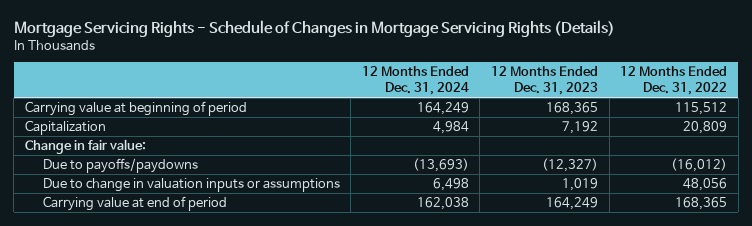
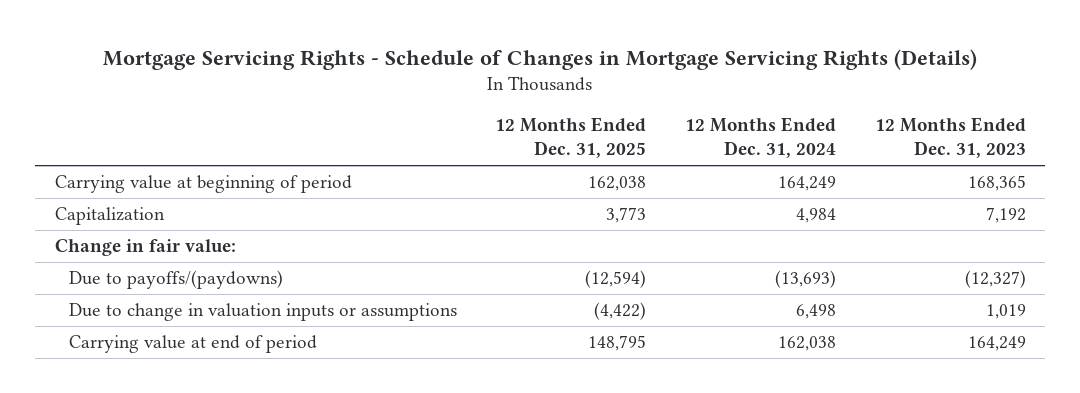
- | 12 Months Ended Dec. 31, 2024 | 12 Months Ended Dec. 31, 2023 | 12 Months Ended Dec. 31, 2022
+ | 12 Months Ended Dec. 31, 2025 | 12 Months Ended Dec. 31, 2024 | 12 Months Ended Dec. 31, 2023
- Due to payoffs/paydowns | (13,693) | (12,327) | (16,012)
+ Due to payoffs/(paydowns) | (12,594) | (13,693) | (12,327)

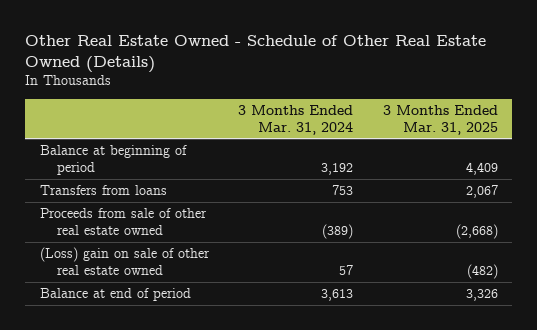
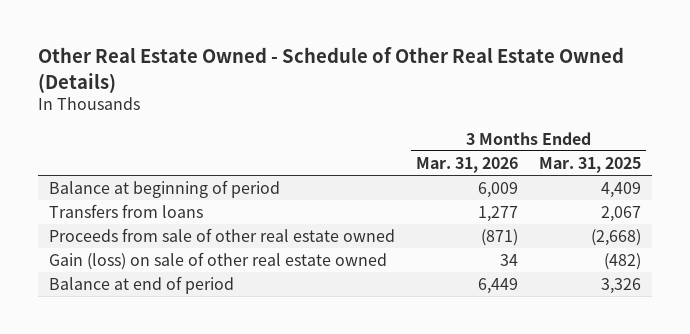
- | 3 Months Ended Mar. 31, 2024 | 3 Months Ended Mar. 31, 2025
+ | 3 Months Ended Mar. 31, 2026 | 3 Months Ended Mar. 31, 2025
- (Loss) gain on sale of other real estate owned | 57 | (482)
+ Gain (loss) on sale of other real estate owned | 34 | (482)

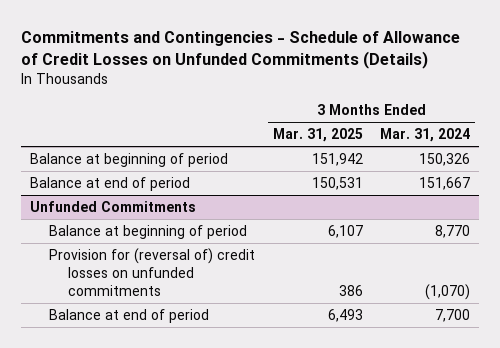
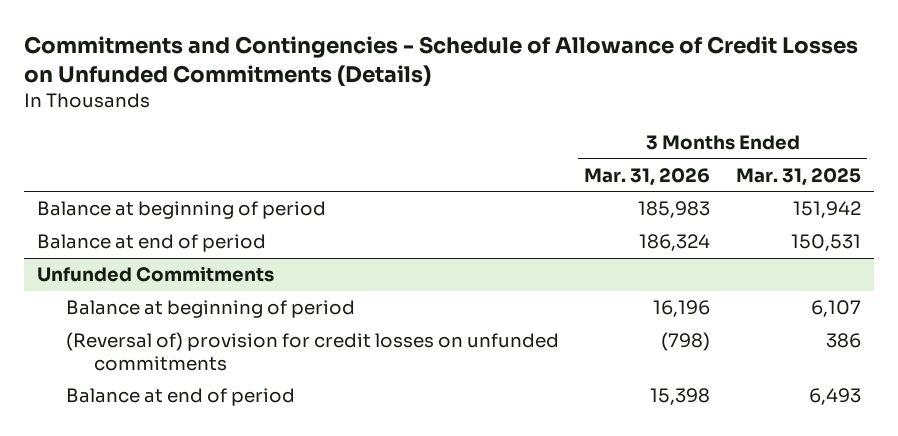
- | 3 Months Ended Mar. 31, 2025 | 3 Months Ended Mar. 31, 2024
+ | 3 Months Ended Mar. 31, 2026 | 3 Months Ended Mar. 31, 2025
@ Unfunded Commitments
- Provision for (reversal of) credit losses on unfunded commitments | 386 | (1,070)
+ (Reversal of) provision for credit losses on unfunded commitments | (798) | 386

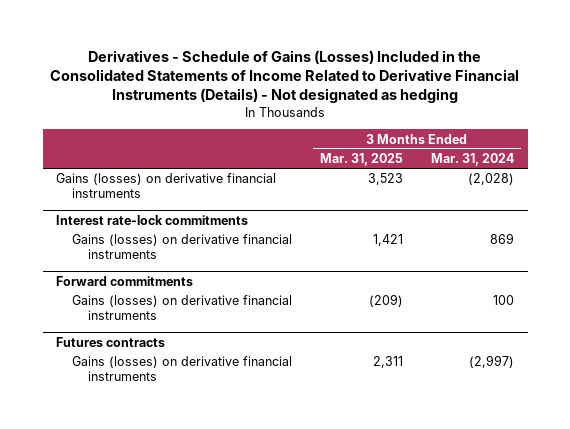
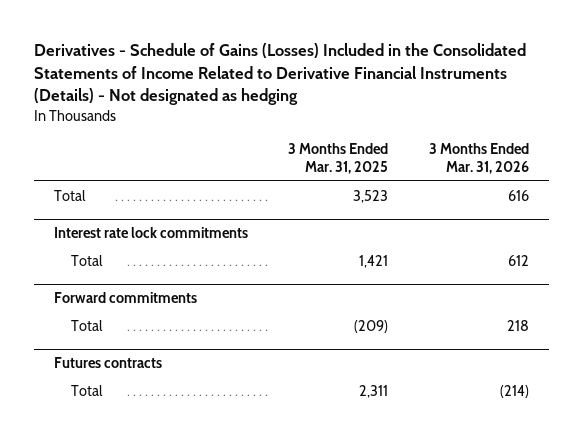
- | 3 Months Ended Mar. 31, 2025 | 3 Months Ended Mar. 31, 2024
+ | 3 Months Ended Mar. 31, 2025 | 3 Months Ended Mar. 31, 2026
- Gains (losses) on derivative financial instruments | 3,523 | (2,028)
- Interest rate-lock commitments
- Gains (losses) on derivative financial instruments | 1,421 | 869
+ Total | 3,523 | 616
+ Interest rate lock commitments
+ Total | 1,421 | 612
@ Forward commitments
- Gains (losses) on derivative financial instruments | (209) | 100
+ Total | (209) | 218
@ Futures contracts
- Gains (losses) on derivative financial instruments | 2,311 | (2,997)
+ Total | 2,311 | (214)

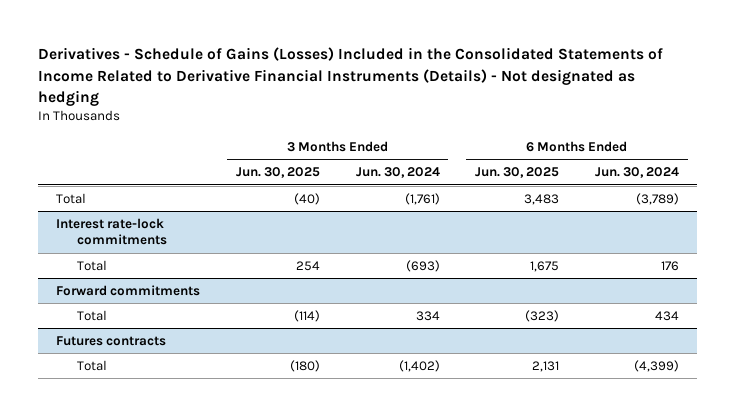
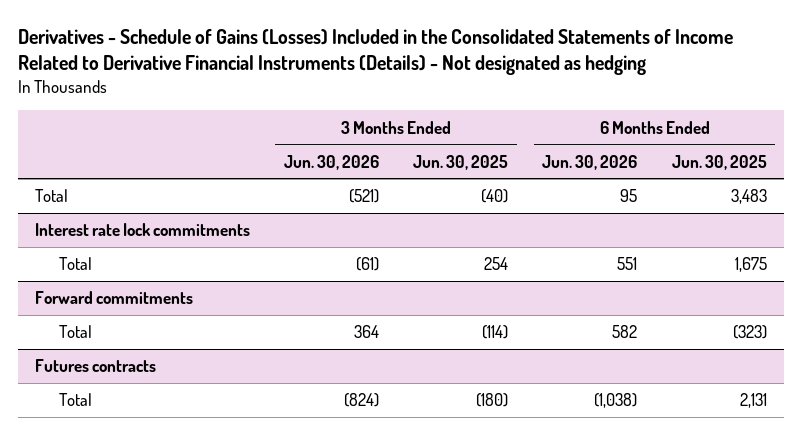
- | 3 Months Ended Jun. 30, 2025 | 3 Months Ended Jun. 30, 2024 | 6 Months Ended Jun. 30, 2025 | 6 Months Ended Jun. 30, 2024
+ | 3 Months Ended Jun. 30, 2026 | 3 Months Ended Jun. 30, 2025 | 6 Months Ended Jun. 30, 2026 | 6 Months Ended Jun. 30, 2025
- Interest rate-lock commitments
+ Interest rate lock commitments

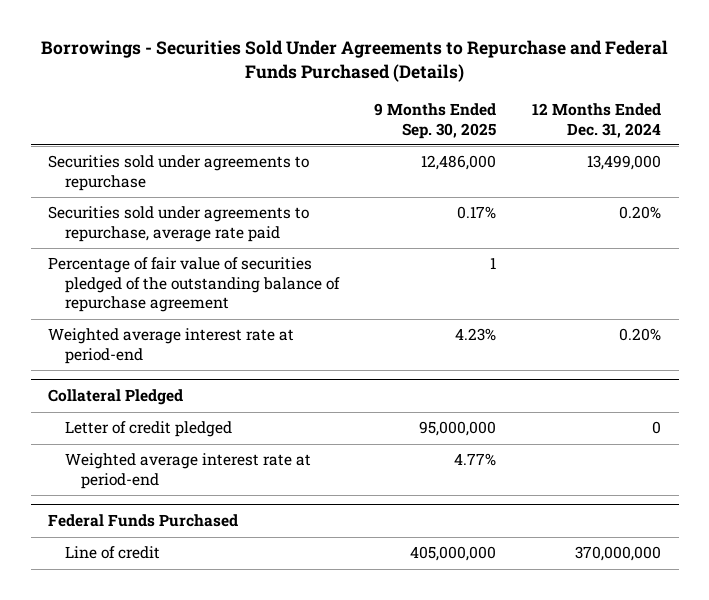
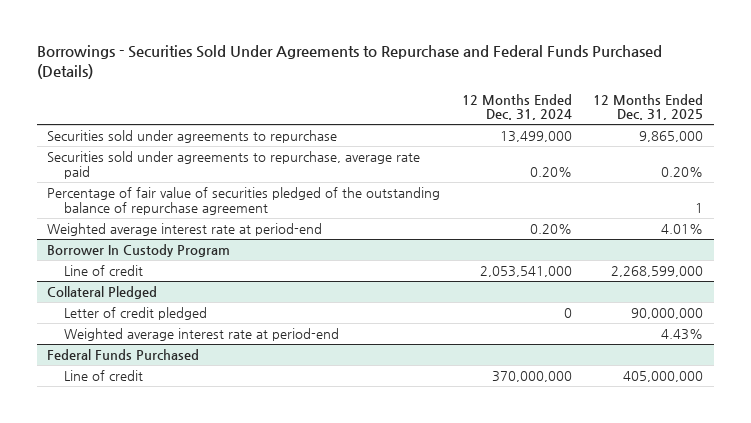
- | 9 Months Ended Sep. 30, 2025 | 12 Months Ended Dec. 31, 2024
+ | 12 Months Ended Dec. 31, 2024 | 12 Months Ended Dec. 31, 2025
+ Borrower In Custody Program
+ Line of credit | 2,053,541,000 | 2,268,599,000

